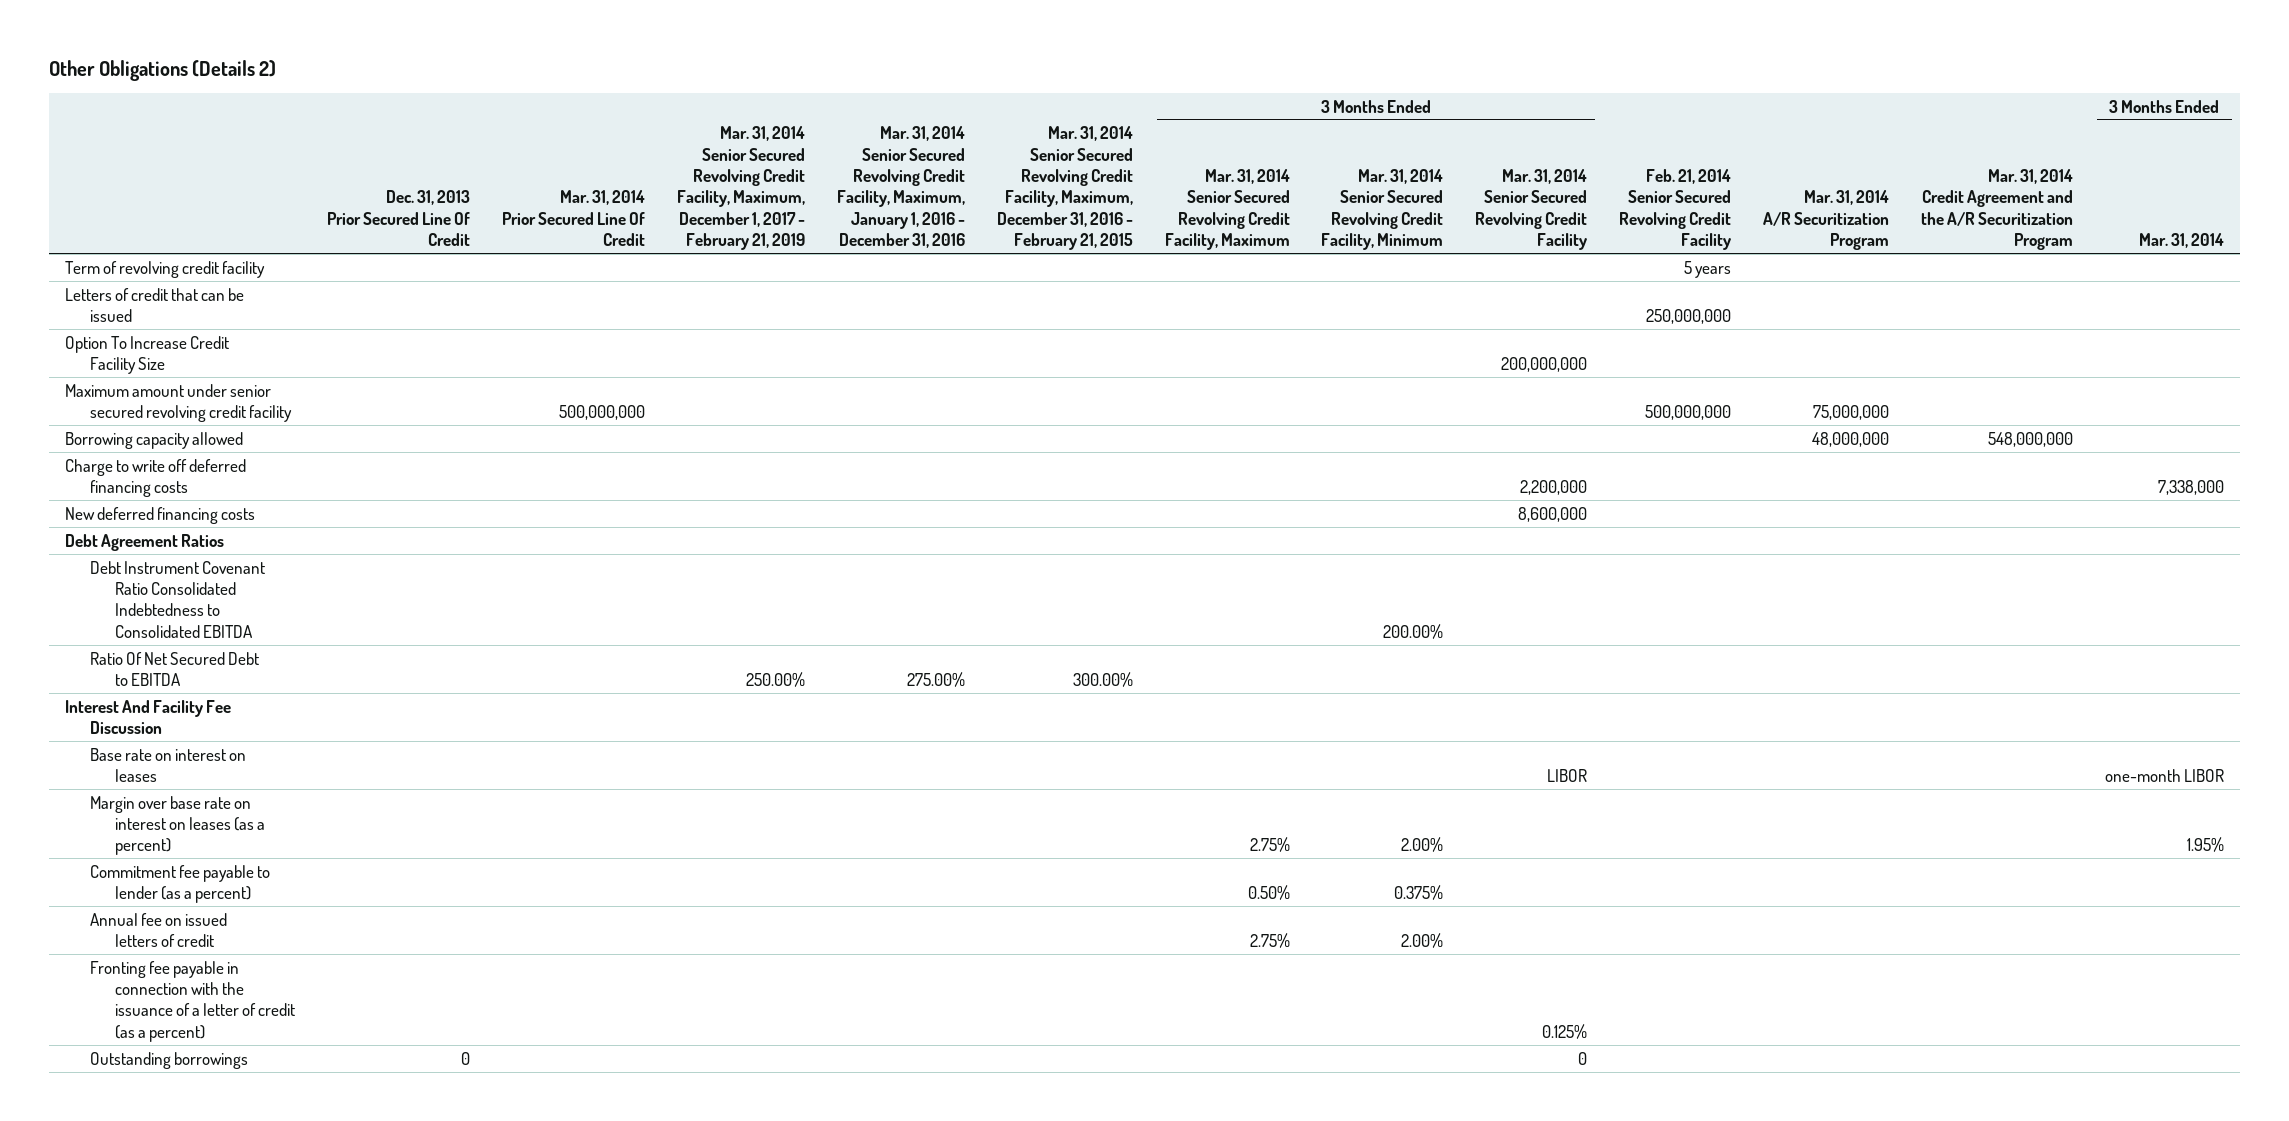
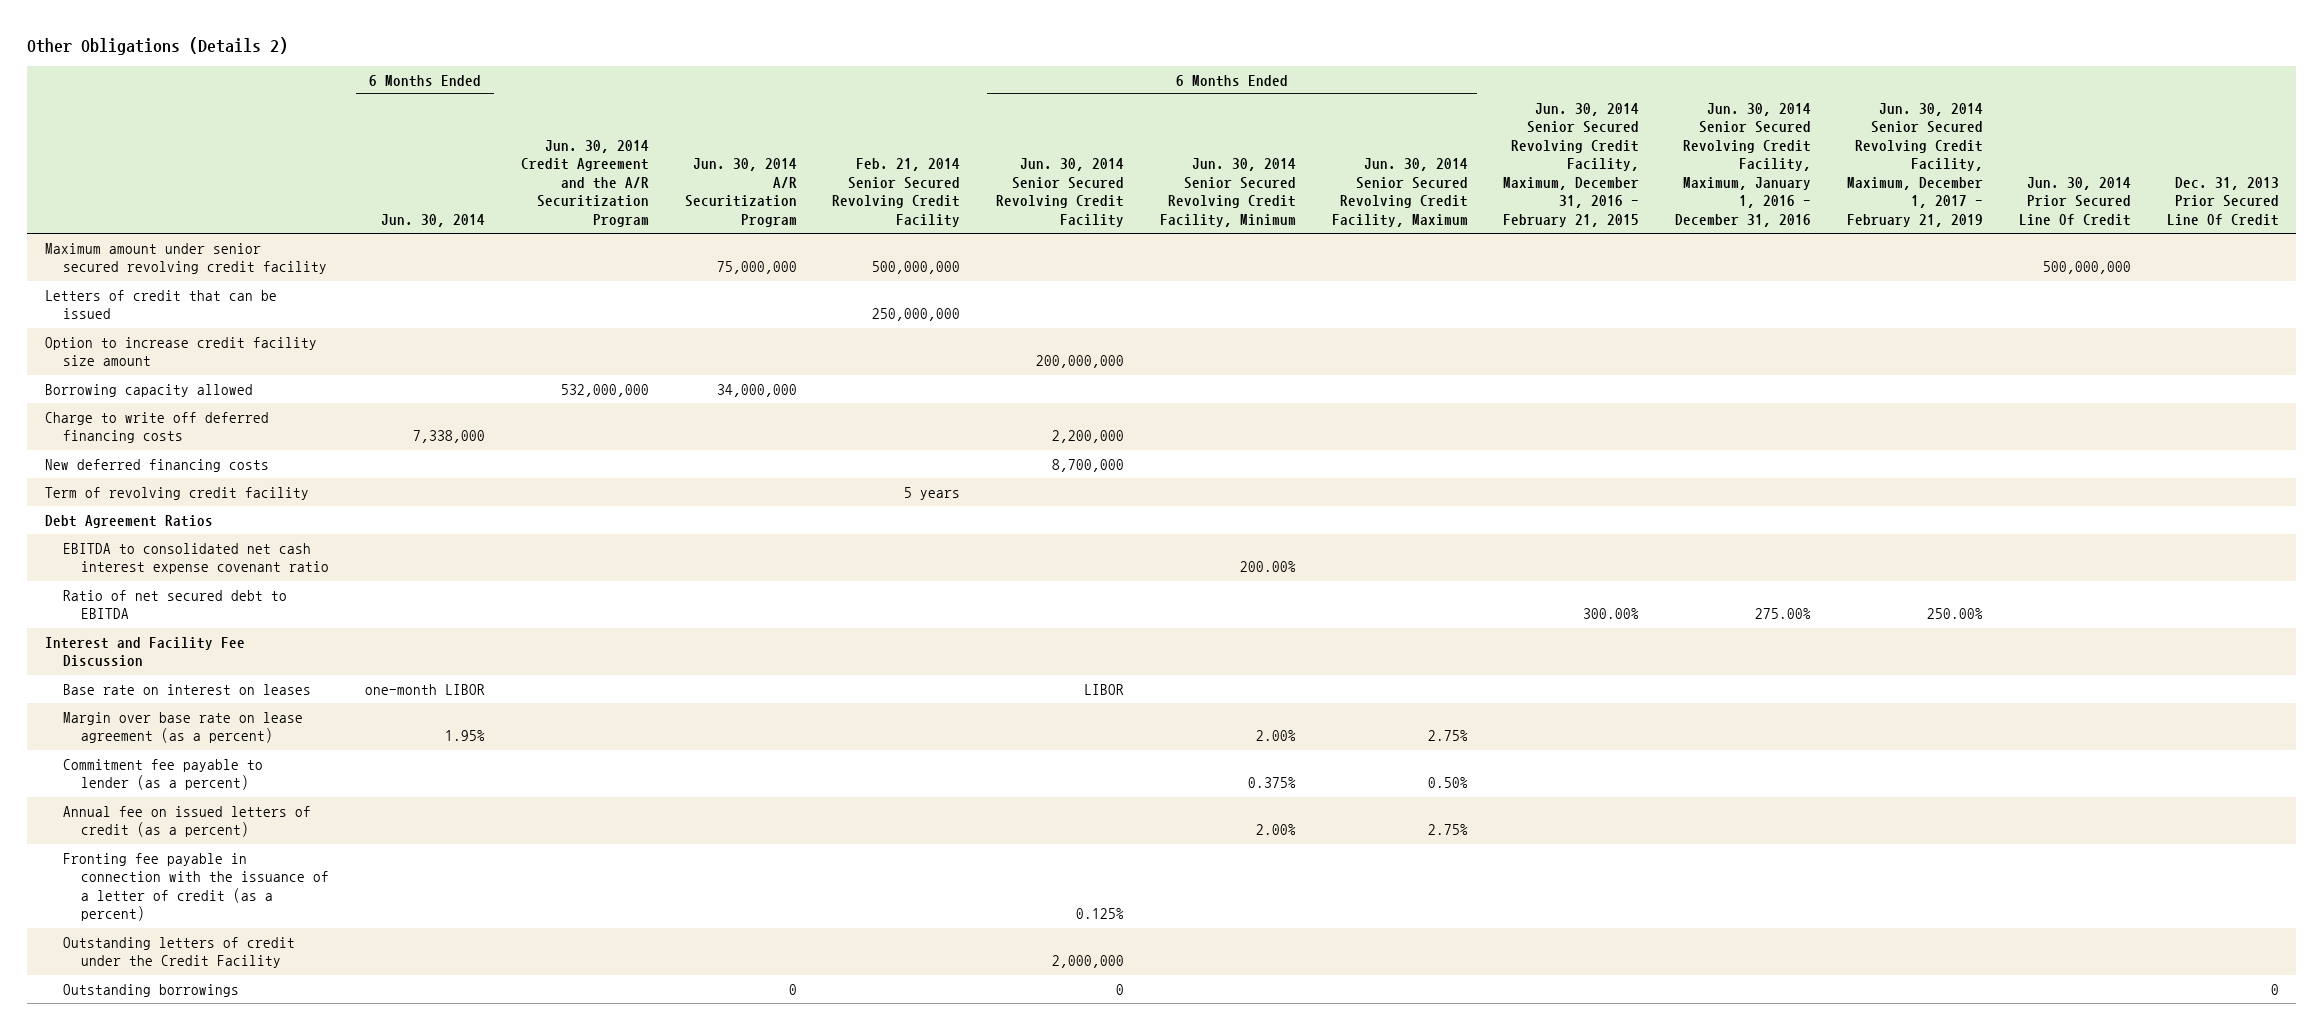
- | Dec. 31, 2013 Prior Secured Line Of Credit | Mar. 31, 2014 Prior Secured Line Of Credit | Mar. 31, 2014 Senior Secured Revolving Credit Facility, Maximum, December 1, 2017 - February 21, 2019 | Mar. 31, 2014 Senior Secured Revolving Credit Facility, Maximum, January 1, 2016 - December 31, 2016 | Mar. 31, 2014 Senior Secured Revolving Credit Facility, Maximum, December 31, 2016 - February 21, 2015 | 3 Months Ended Mar. 31, 2014 Senior Secured Revolving Credit Facility, Maximum | 3 Months Ended Mar. 31, 2014 Senior Secured Revolving Credit Facility, Minimum | 3 Months Ended Mar. 31, 2014 Senior Secured Revolving Credit Facility | Feb. 21, 2014 Senior Secured Revolving Credit Facility | Mar. 31, 2014 A/R Securitization Program | Mar. 31, 2014 Credit Agreement and the A/R Securitization Program | 3 Months Ended Mar. 31, 2014
+ | 6 Months Ended Jun. 30, 2014 | Jun. 30, 2014 Credit Agreement and the A/R Securitization Program | Jun. 30, 2014 A/R Securitization Program | Feb. 21, 2014 Senior Secured Revolving Credit Facility | 6 Months Ended Jun. 30, 2014 Senior Secured Revolving Credit Facility | 6 Months Ended Jun. 30, 2014 Senior Secured Revolving Credit Facility, Minimum | 6 Months Ended Jun. 30, 2014 Senior Secured Revolving Credit Facility, Maximum | Jun. 30, 2014 Senior Secured Revolving Credit Facility, Maximum, December 31, 2016 - February 21, 2015 | Jun. 30, 2014 Senior Secured Revolving Credit Facility, Maximum, January 1, 2016 - December 31, 2016 | Jun. 30, 2014 Senior Secured Revolving Credit Facility, Maximum, December 1, 2017 - February 21, 2019 | Jun. 30, 2014 Prior Secured Line Of Credit | Dec. 31, 2013 Prior Secured Line Of Credit
- Option To Increase Credit Facility Size | | | | | | | | 200,000,000 | | | |
moved down: Letters of credit that can be issued | | | | 250,000,000 | | | | | | | |
+ Option to increase credit facility size amount | | | | | 200,000,000 | | | | | | |
moved down: Term of revolving credit facility | | | | 5 years | | | | | | | |
- Debt Instrument Covenant Ratio Consolidated Indebtedness to Consolidated EBITDA | | | | | | | 200.00% | | | | |
- Ratio Of Net Secured Debt to EBITDA | | | 250.00% | 275.00% | 300.00% | | | | | | |
- Interest And Facility Fee Discussion
+ EBITDA to consolidated net cash interest expense covenant ratio | | | | | | 200.00% | | | | | |
+ Ratio of net secured debt to EBITDA | | | | | | | | 300.00% | 275.00% | 250.00% | |
+ Interest and Facility Fee Discussion
- Margin over base rate on interest on leases (as a percent) | | | | | | 2.75% | 2.00% | | | | | 1.95%
+ Margin over base rate on lease agreement (as a percent) | 1.95% | | | | | 2.00% | 2.75% | | | | |
- Annual fee on issued letters of credit | | | | | | 2.75% | 2.00% | | | | |
+ Annual fee on issued letters of credit (as a percent) | | | | | | 2.00% | 2.75% | | | | |
+ Outstanding letters of credit under the Credit Facility | | | | | 2,000,000 | | | | | | |

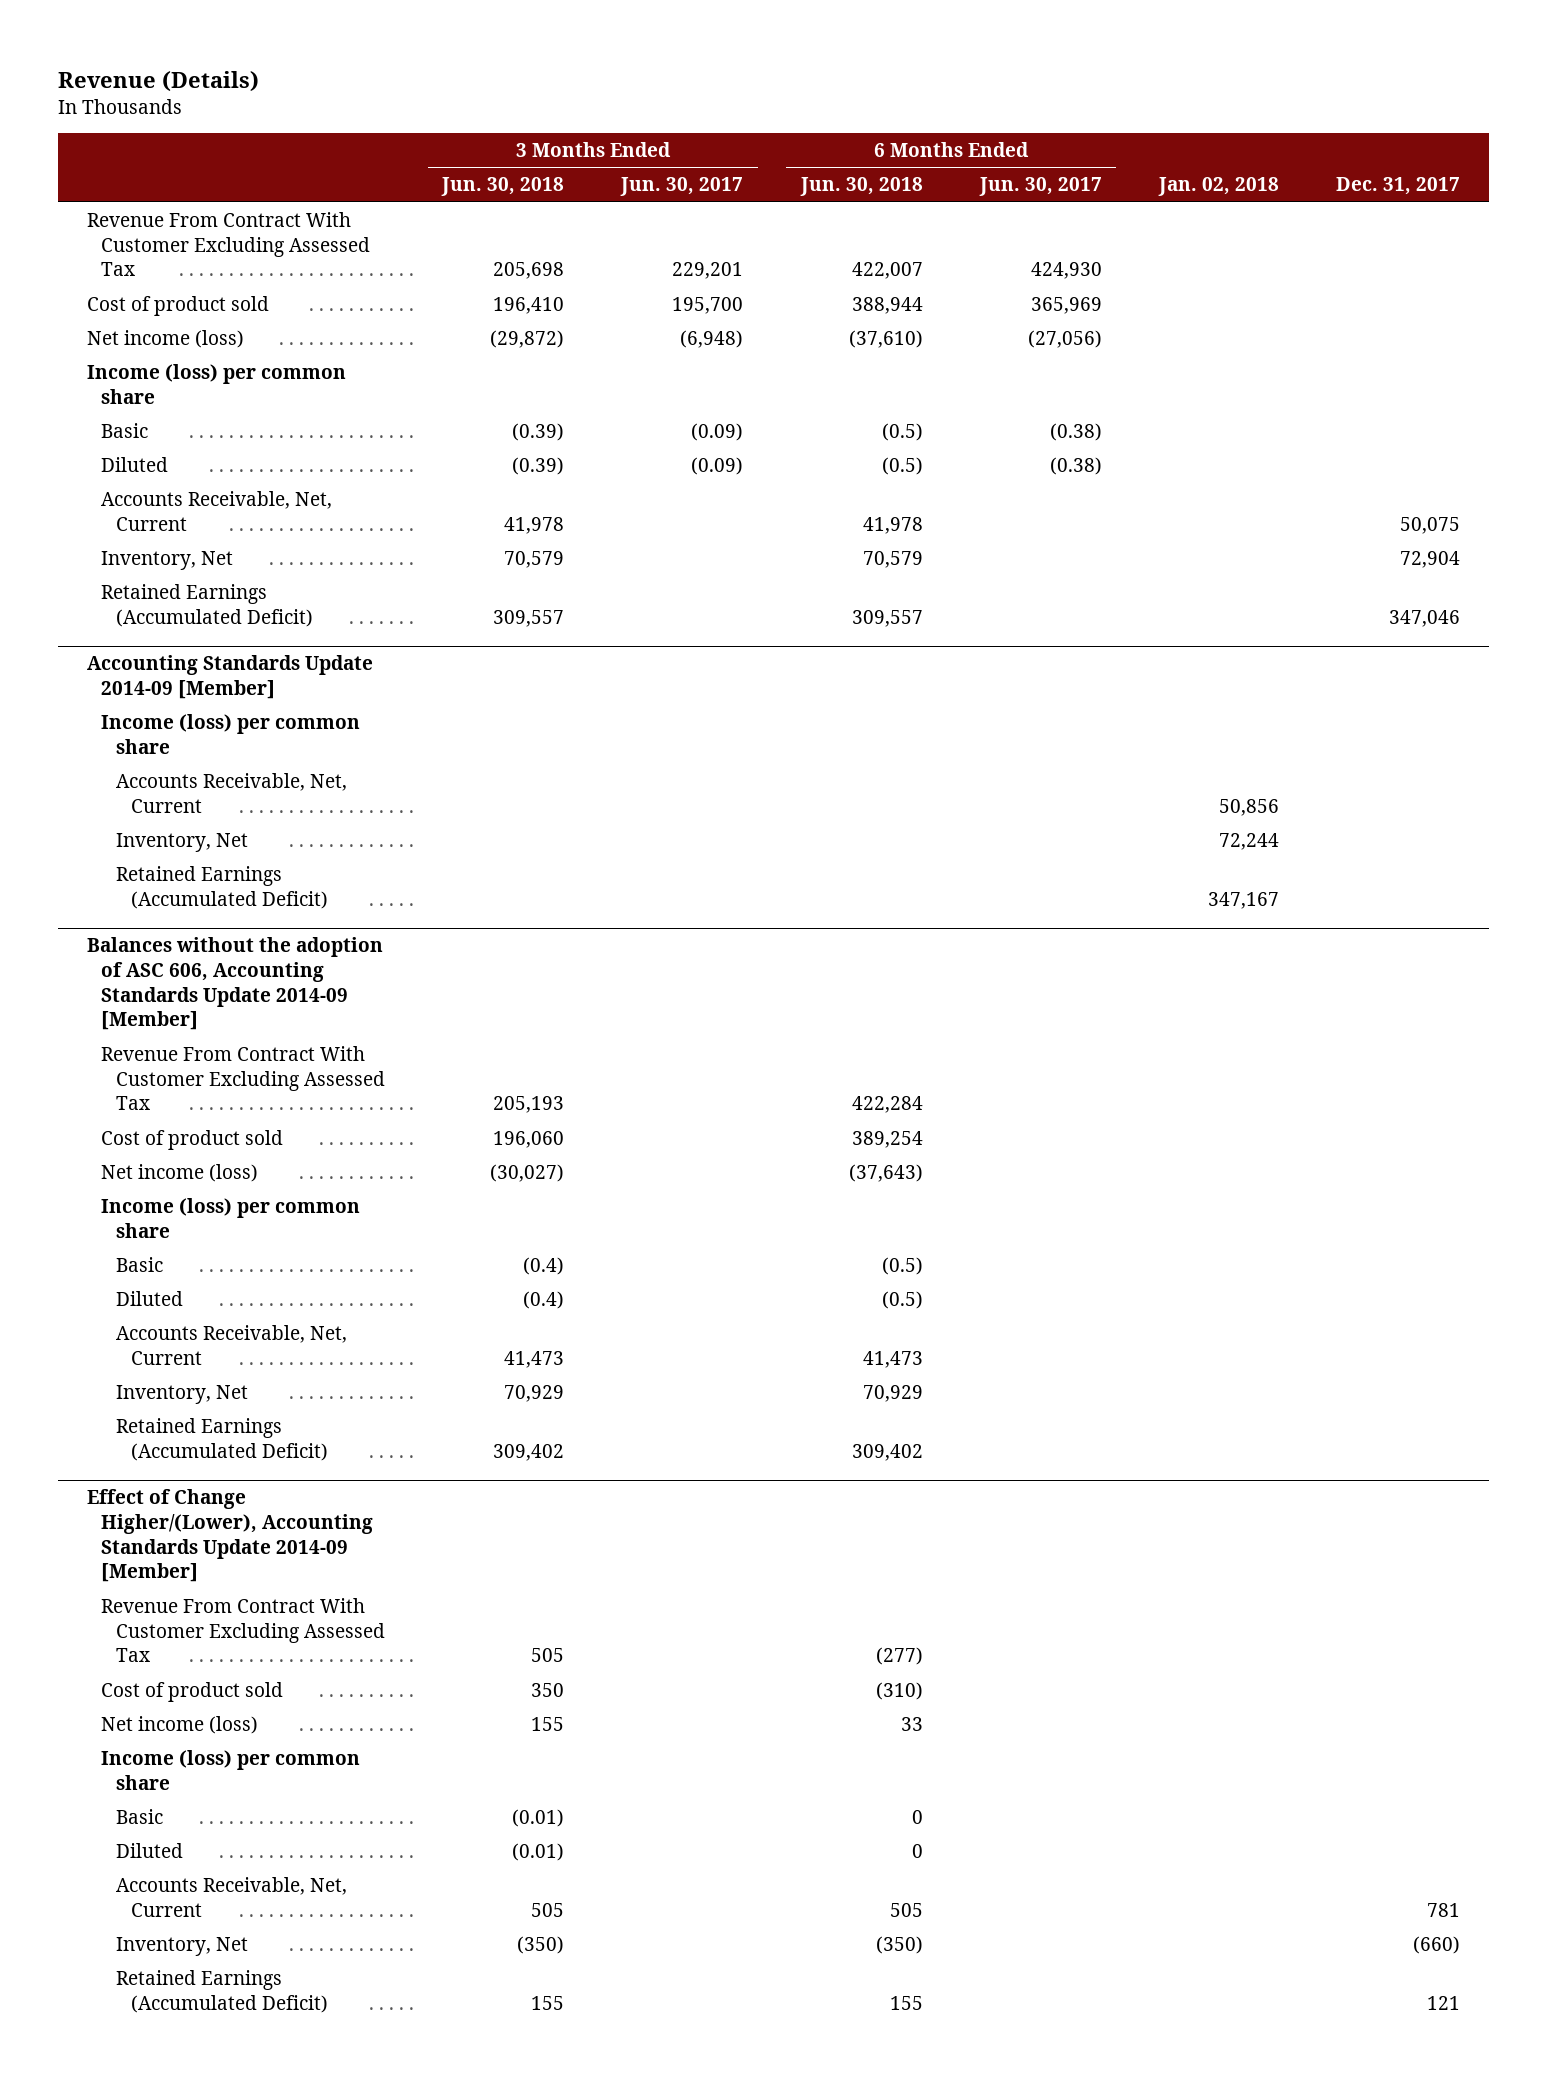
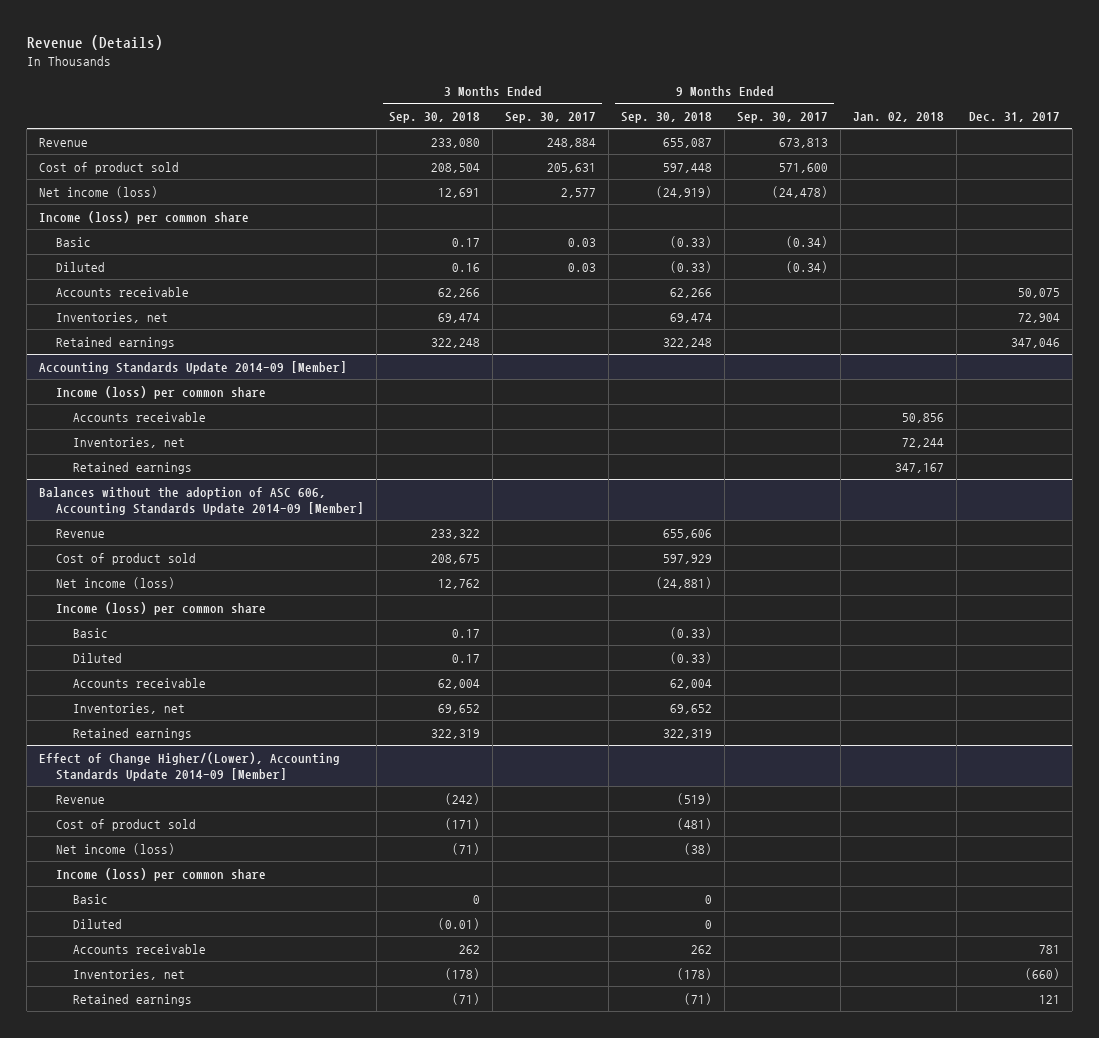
- | 3 Months Ended Jun. 30, 2018 | 3 Months Ended Jun. 30, 2017 | 6 Months Ended Jun. 30, 2018 | 6 Months Ended Jun. 30, 2017 | Jan. 02, 2018 | Dec. 31, 2017
+ | 3 Months Ended Sep. 30, 2018 | 3 Months Ended Sep. 30, 2017 | 9 Months Ended Sep. 30, 2018 | 9 Months Ended Sep. 30, 2017 | Jan. 02, 2018 | Dec. 31, 2017
- Revenue From Contract With Customer Excluding Assessed Tax | 205,698 | 229,201 | 422,007 | 424,930 | |
+ Revenue | 233,080 | 248,884 | 655,087 | 673,813 | |
- Accounts Receivable, Net, Current | 41,978 | | 41,978 | | | 50,075
- Inventory, Net | 70,579 | | 70,579 | | | 72,904
- Retained Earnings (Accumulated Deficit) | 309,557 | | 309,557 | | | 347,046
+ Accounts receivable | 62,266 | | 62,266 | | | 50,075
+ Inventories, net | 69,474 | | 69,474 | | | 72,904
+ Retained earnings | 322,248 | | 322,248 | | | 347,046
@ Accounting Standards Update 2014-09 [Member]
- Accounts Receivable, Net, Current | | | | | 50,856 |
- Inventory, Net | | | | | 72,244 |
- Retained Earnings (Accumulated Deficit) | | | | | 347,167 |
+ Accounts receivable | | | | | 50,856 |
+ Inventories, net | | | | | 72,244 |
+ Retained earnings | | | | | 347,167 |
@ Balances without the adoption of ASC 606, Accounting Standards Update 2014-09 [Member]
- Revenue From Contract With Customer Excluding Assessed Tax | 205,193 | | 422,284 | | |
+ Revenue | 233,322 | | 655,606 | | |
- Accounts Receivable, Net, Current | 41,473 | | 41,473 | | |
- Inventory, Net | 70,929 | | 70,929 | | |
- Retained Earnings (Accumulated Deficit) | 309,402 | | 309,402 | | |
+ Accounts receivable | 62,004 | | 62,004 | | |
+ Inventories, net | 69,652 | | 69,652 | | |
+ Retained earnings | 322,319 | | 322,319 | | |
@ Effect of Change Higher/(Lower), Accounting Standards Update 2014-09 [Member]
- Revenue From Contract With Customer Excluding Assessed Tax | 505 | | (277) | | |
+ Revenue | (242) | | (519) | | |
- Accounts Receivable, Net, Current | 505 | | 505 | | | 781
- Inventory, Net | (350) | | (350) | | | (660)
- Retained Earnings (Accumulated Deficit) | 155 | | 155 | | | 121
+ Accounts receivable | 262 | | 262 | | | 781
+ Inventories, net | (178) | | (178) | | | (660)
+ Retained earnings | (71) | | (71) | | | 121

